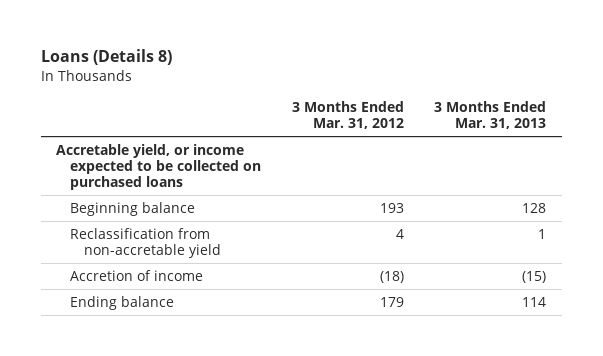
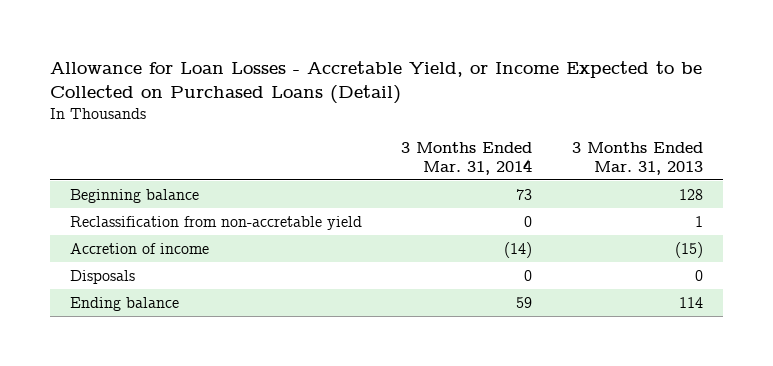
- Loans (Details 8)
+ Allowance for Loan Losses - Accretable Yield, or Income Expected to be Collected on Purchased Loans (Detail)
- | 3 Months Ended Mar. 31, 2012 | 3 Months Ended Mar. 31, 2013
+ | 3 Months Ended Mar. 31, 2014 | 3 Months Ended Mar. 31, 2013
- Accretable yield, or income expected to be collected on purchased loans
+ Disposals | 0 | 0

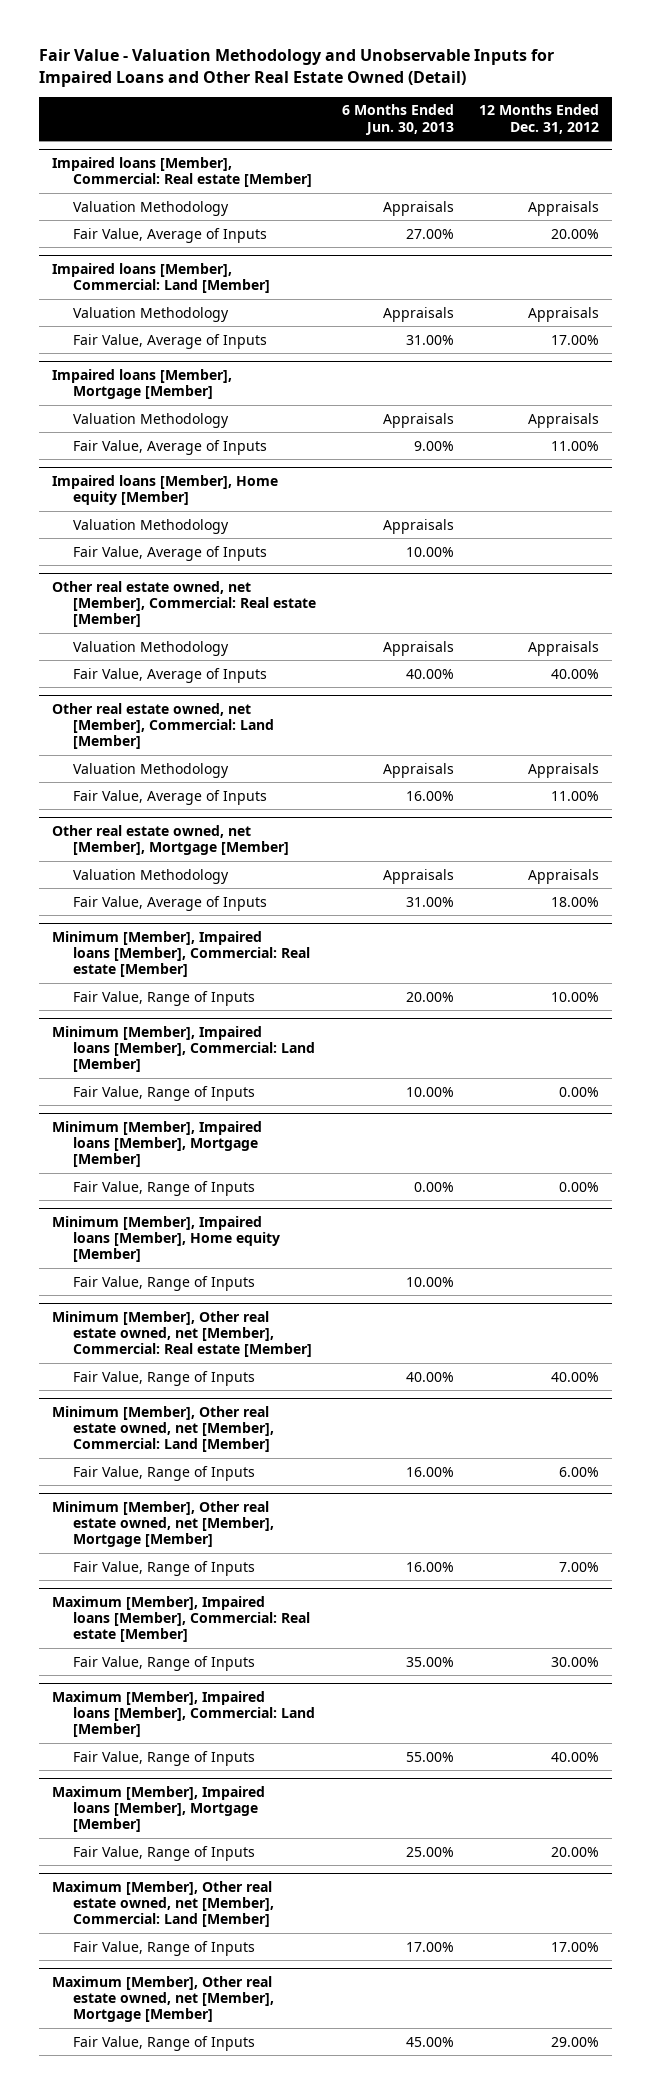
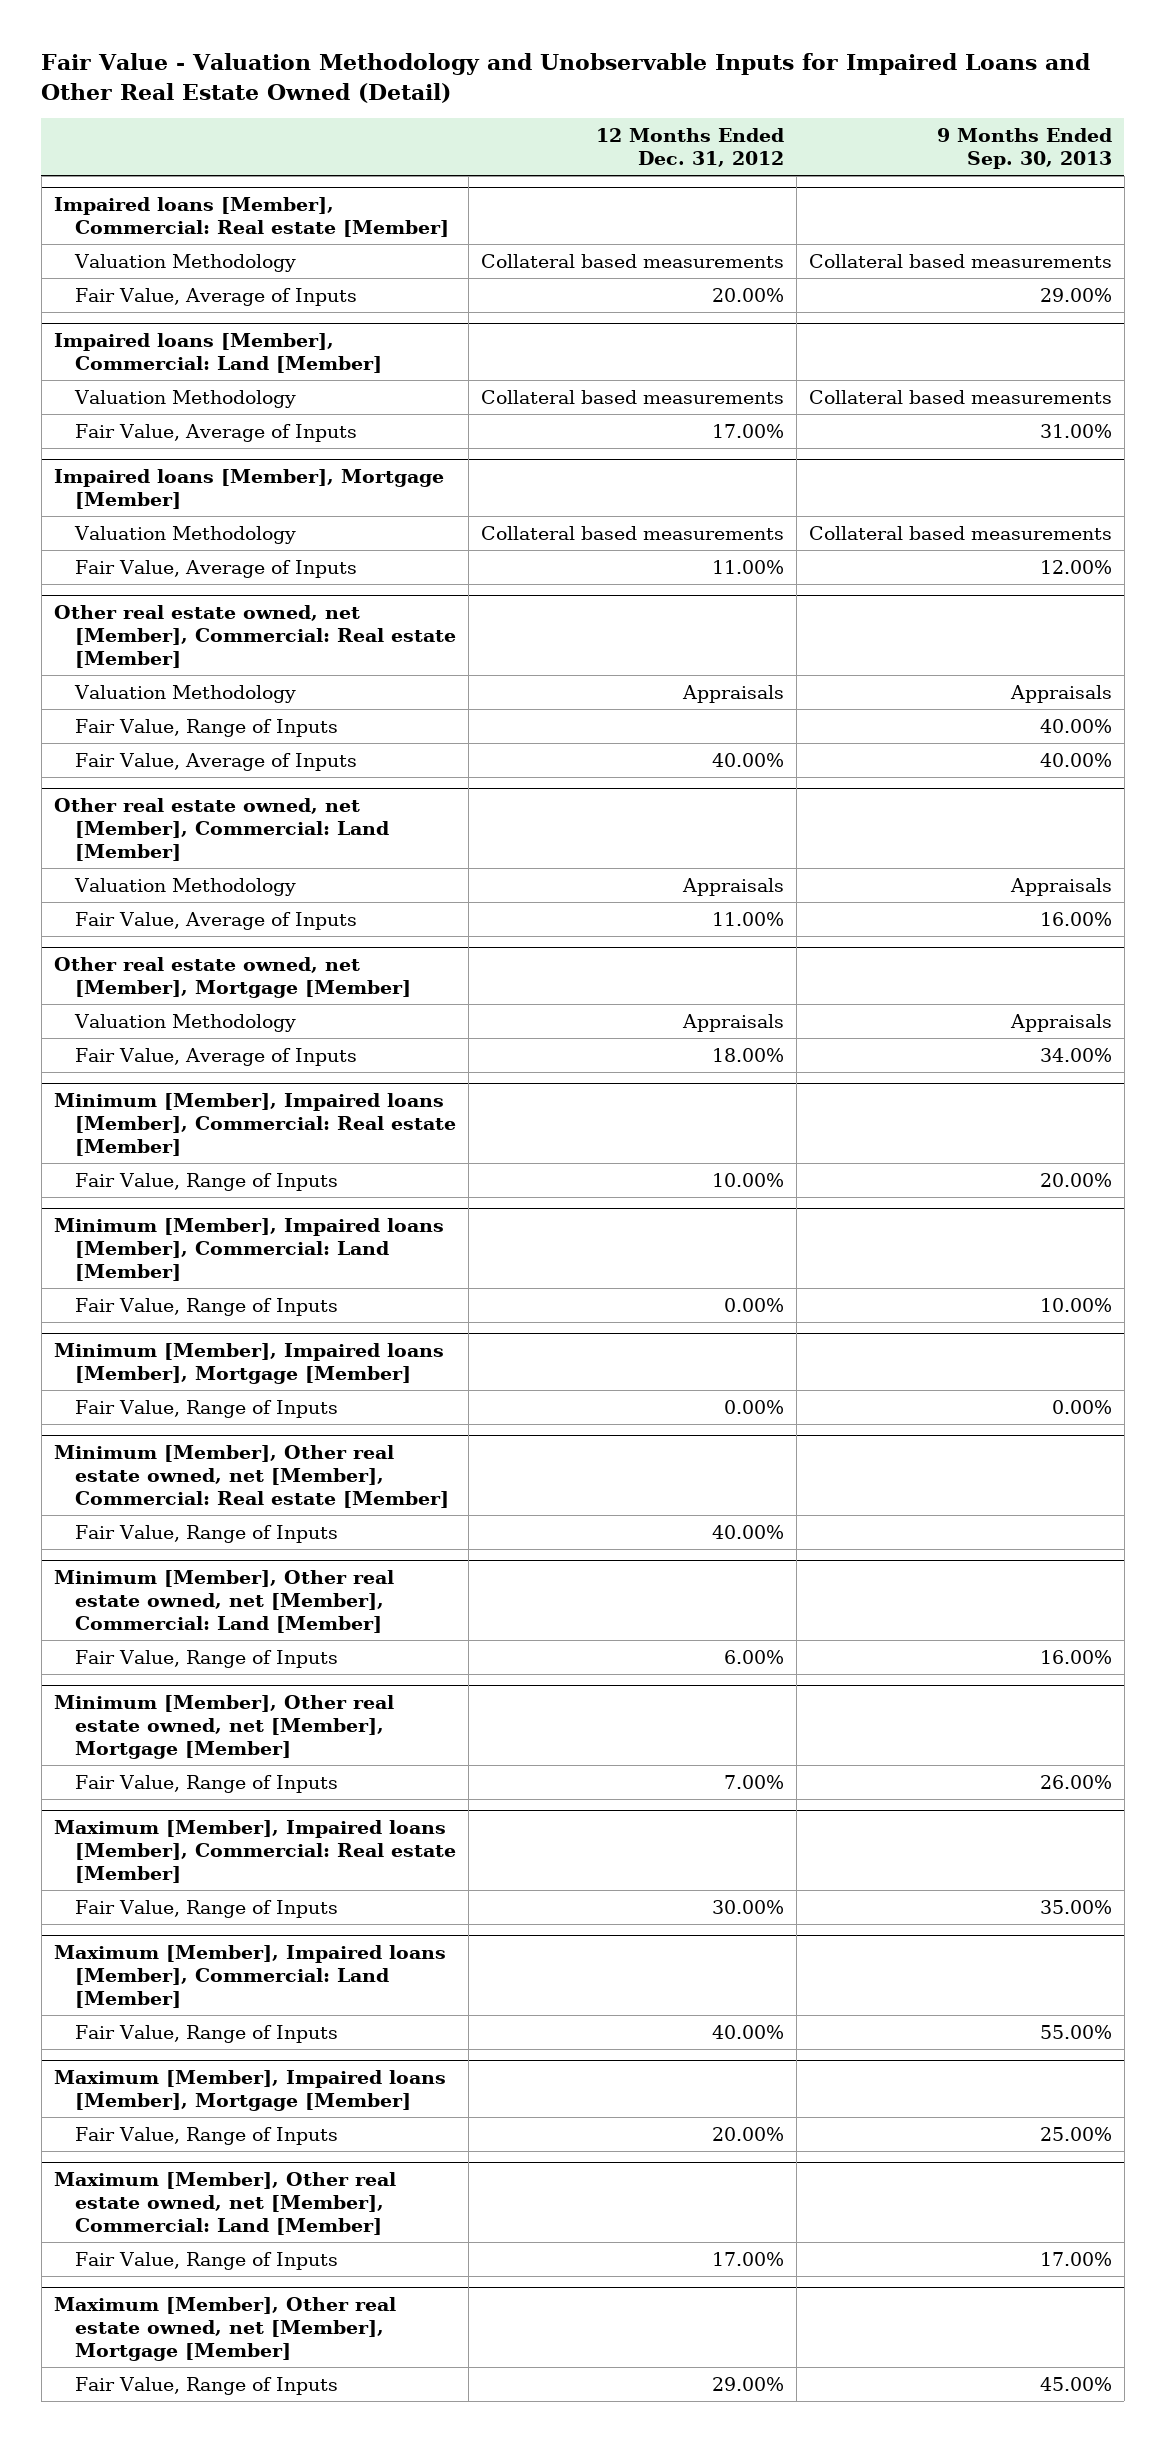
- | 6 Months Ended Jun. 30, 2013 | 12 Months Ended Dec. 31, 2012
+ | 12 Months Ended Dec. 31, 2012 | 9 Months Ended Sep. 30, 2013
@ Impaired loans [Member], Commercial: Real estate [Member]
- Valuation Methodology | Appraisals | Appraisals
+ Valuation Methodology | Collateral based measurements | Collateral based measurements
@ Impaired loans [Member], Commercial: Land [Member]
- Valuation Methodology | Appraisals | Appraisals
+ Valuation Methodology | Collateral based measurements | Collateral based measurements
@ Impaired loans [Member], Mortgage [Member]
- Valuation Methodology | Appraisals | Appraisals
+ Valuation Methodology | Collateral based measurements | Collateral based measurements
- Impaired loans [Member], Home equity [Member]
- Valuation Methodology | Appraisals |
- Fair Value, Average of Inputs | 10.00% |
@ Other real estate owned, net [Member], Commercial: Real estate [Member]
+ Fair Value, Range of Inputs | | 40.00%
- Minimum [Member], Impaired loans [Member], Home equity [Member]
- Fair Value, Range of Inputs | 10.00% |

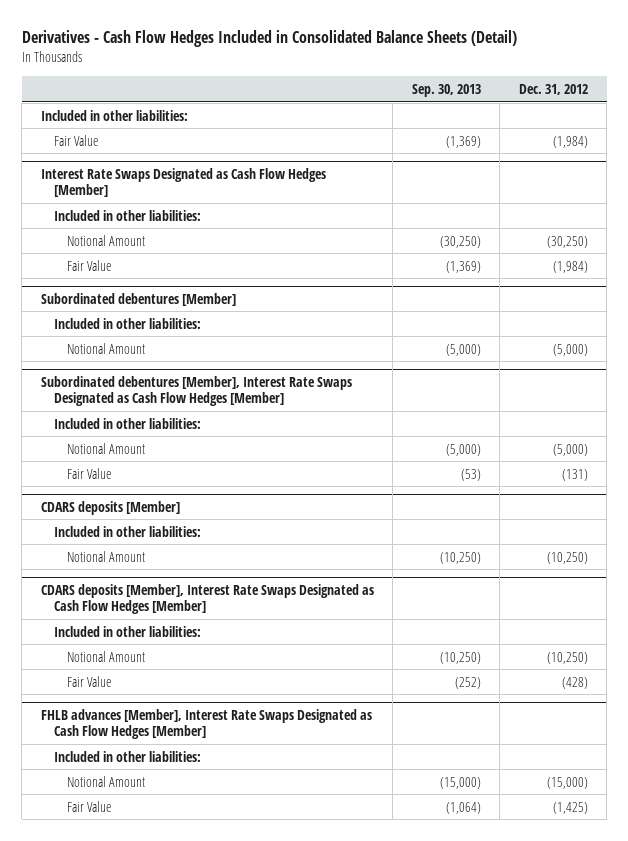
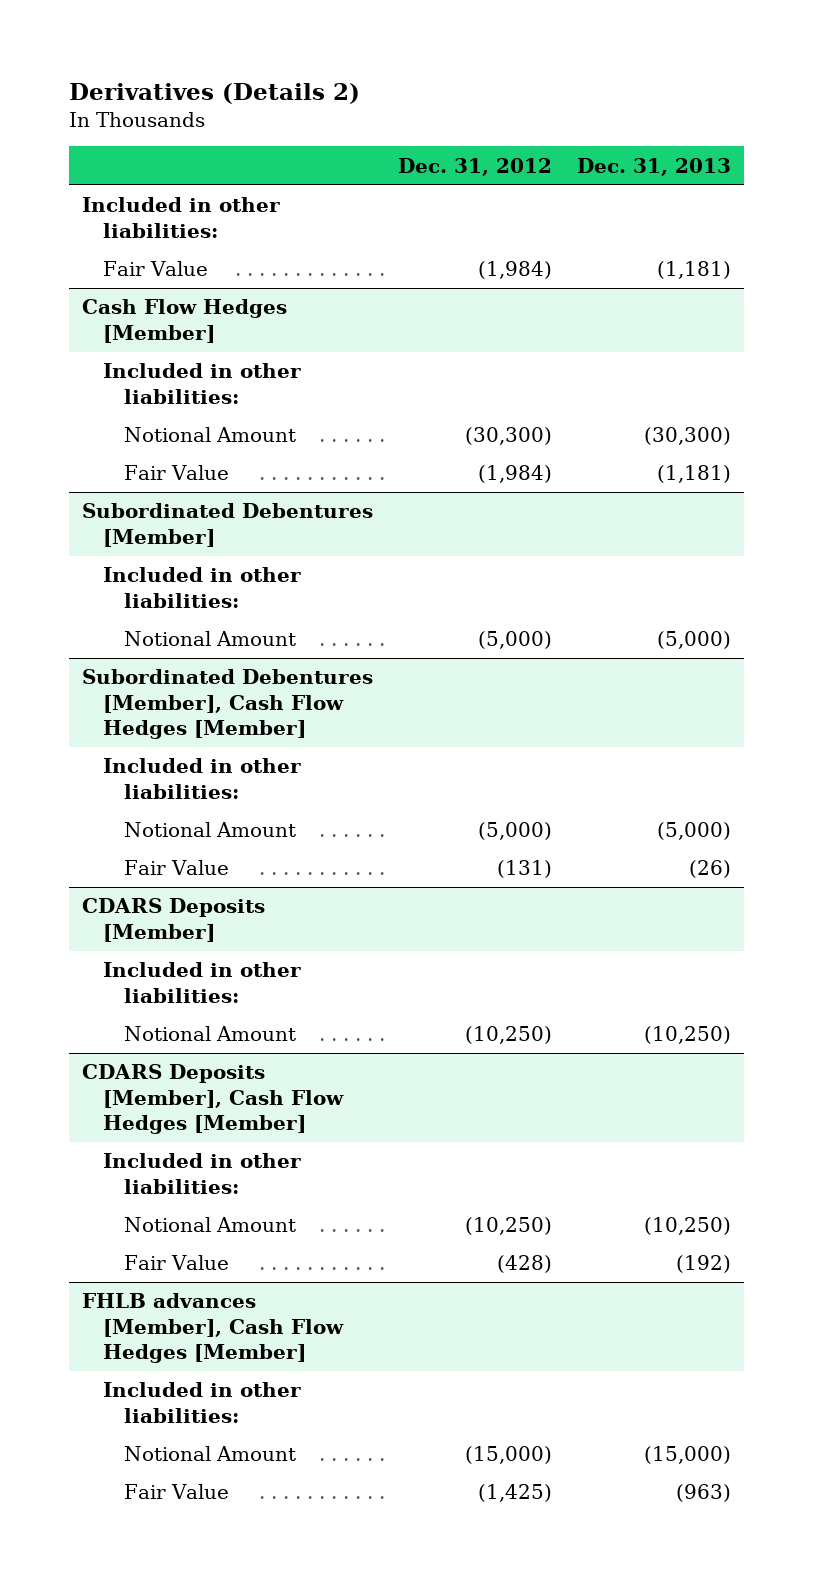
- Derivatives - Cash Flow Hedges Included in Consolidated Balance Sheets (Detail)
+ Derivatives (Details 2)
- | Sep. 30, 2013 | Dec. 31, 2012
+ | Dec. 31, 2012 | Dec. 31, 2013
- Interest Rate Swaps Designated as Cash Flow Hedges [Member]
+ Cash Flow Hedges [Member]
- Notional Amount | (30,250) | (30,250)
+ Notional Amount | (30,300) | (30,300)
- Subordinated debentures [Member]
+ Subordinated Debentures [Member]
- Subordinated debentures [Member], Interest Rate Swaps Designated as Cash Flow Hedges [Member]
+ Subordinated Debentures [Member], Cash Flow Hedges [Member]
- CDARS deposits [Member]
+ CDARS Deposits [Member]
- CDARS deposits [Member], Interest Rate Swaps Designated as Cash Flow Hedges [Member]
+ CDARS Deposits [Member], Cash Flow Hedges [Member]
- FHLB advances [Member], Interest Rate Swaps Designated as Cash Flow Hedges [Member]
+ FHLB advances [Member], Cash Flow Hedges [Member]

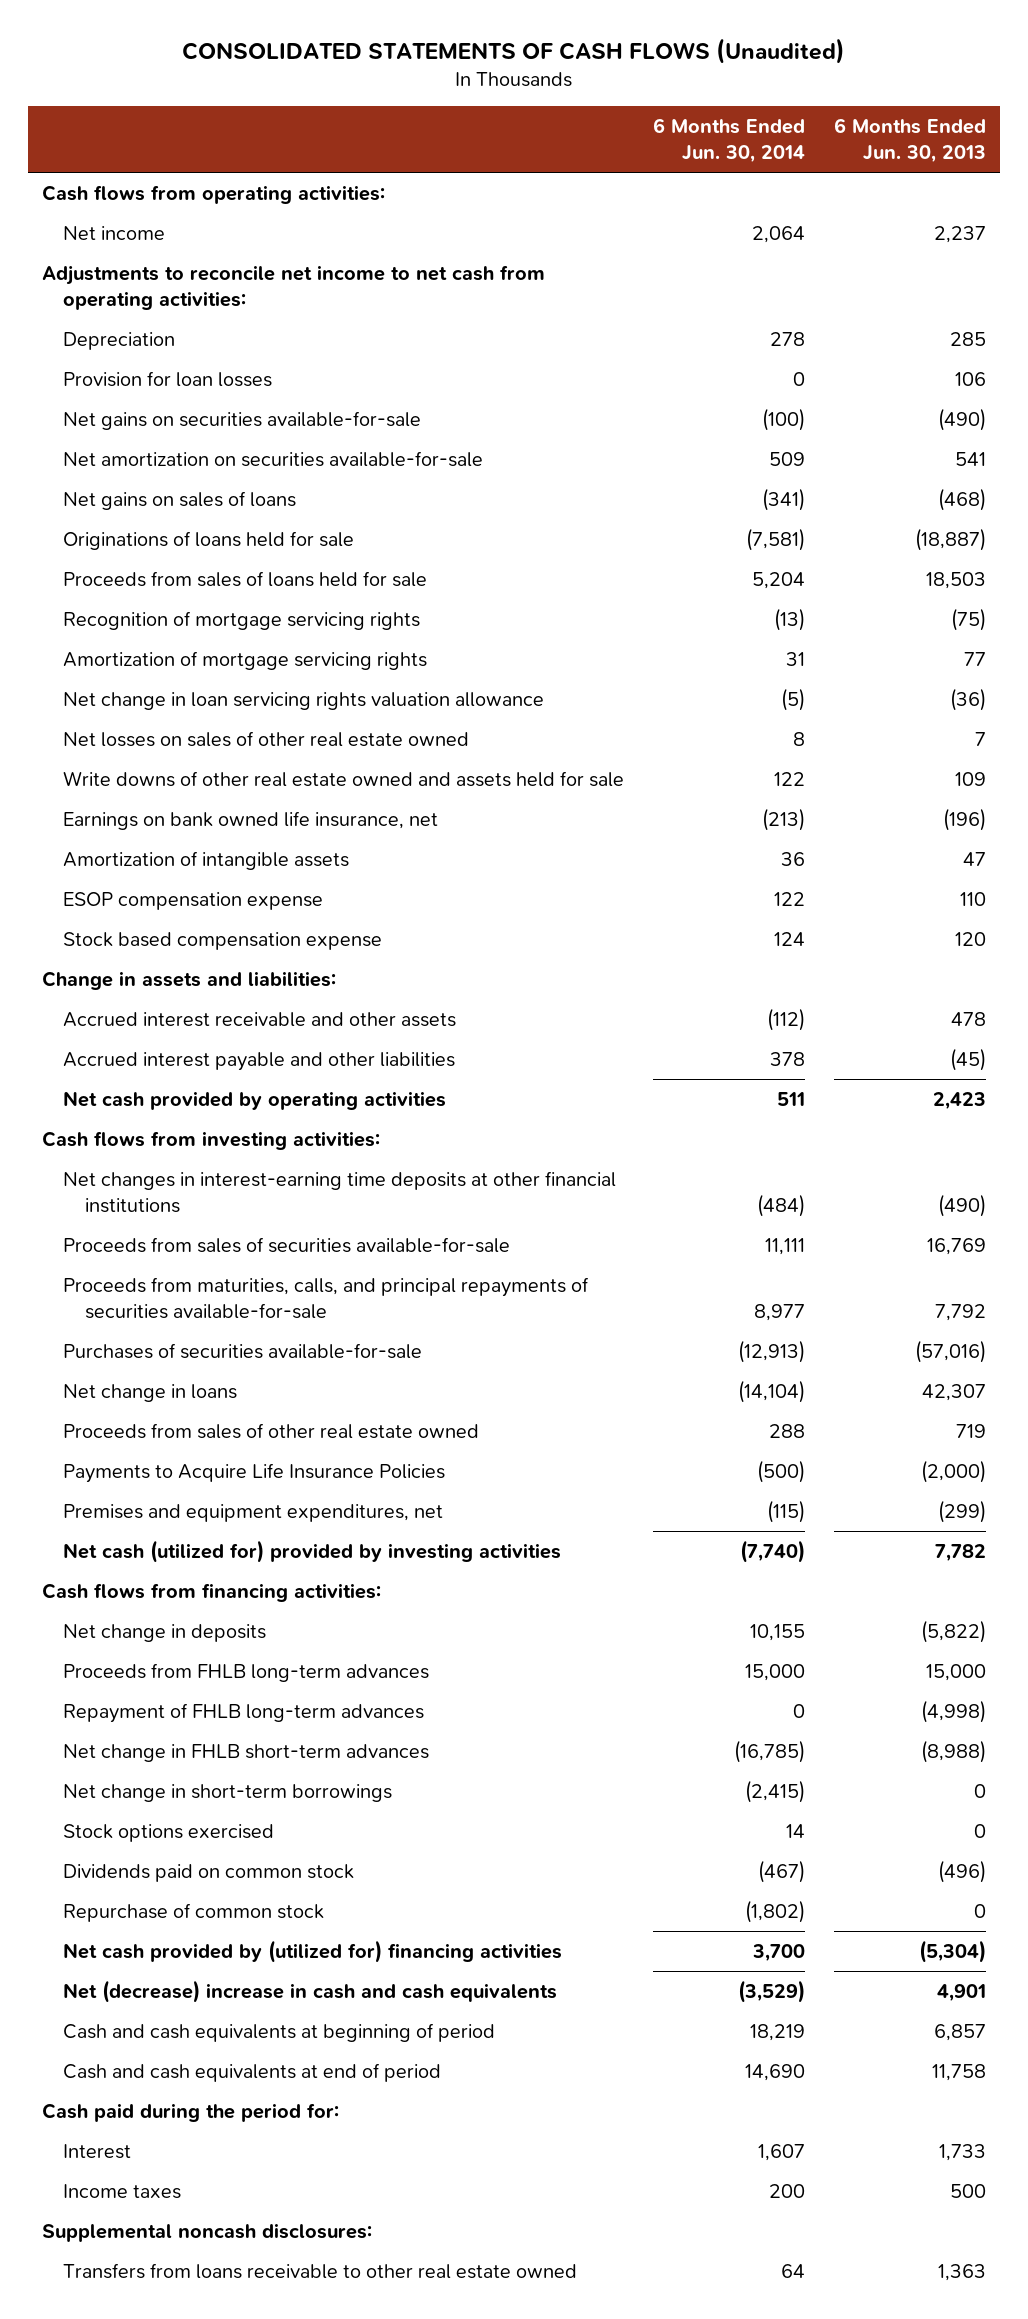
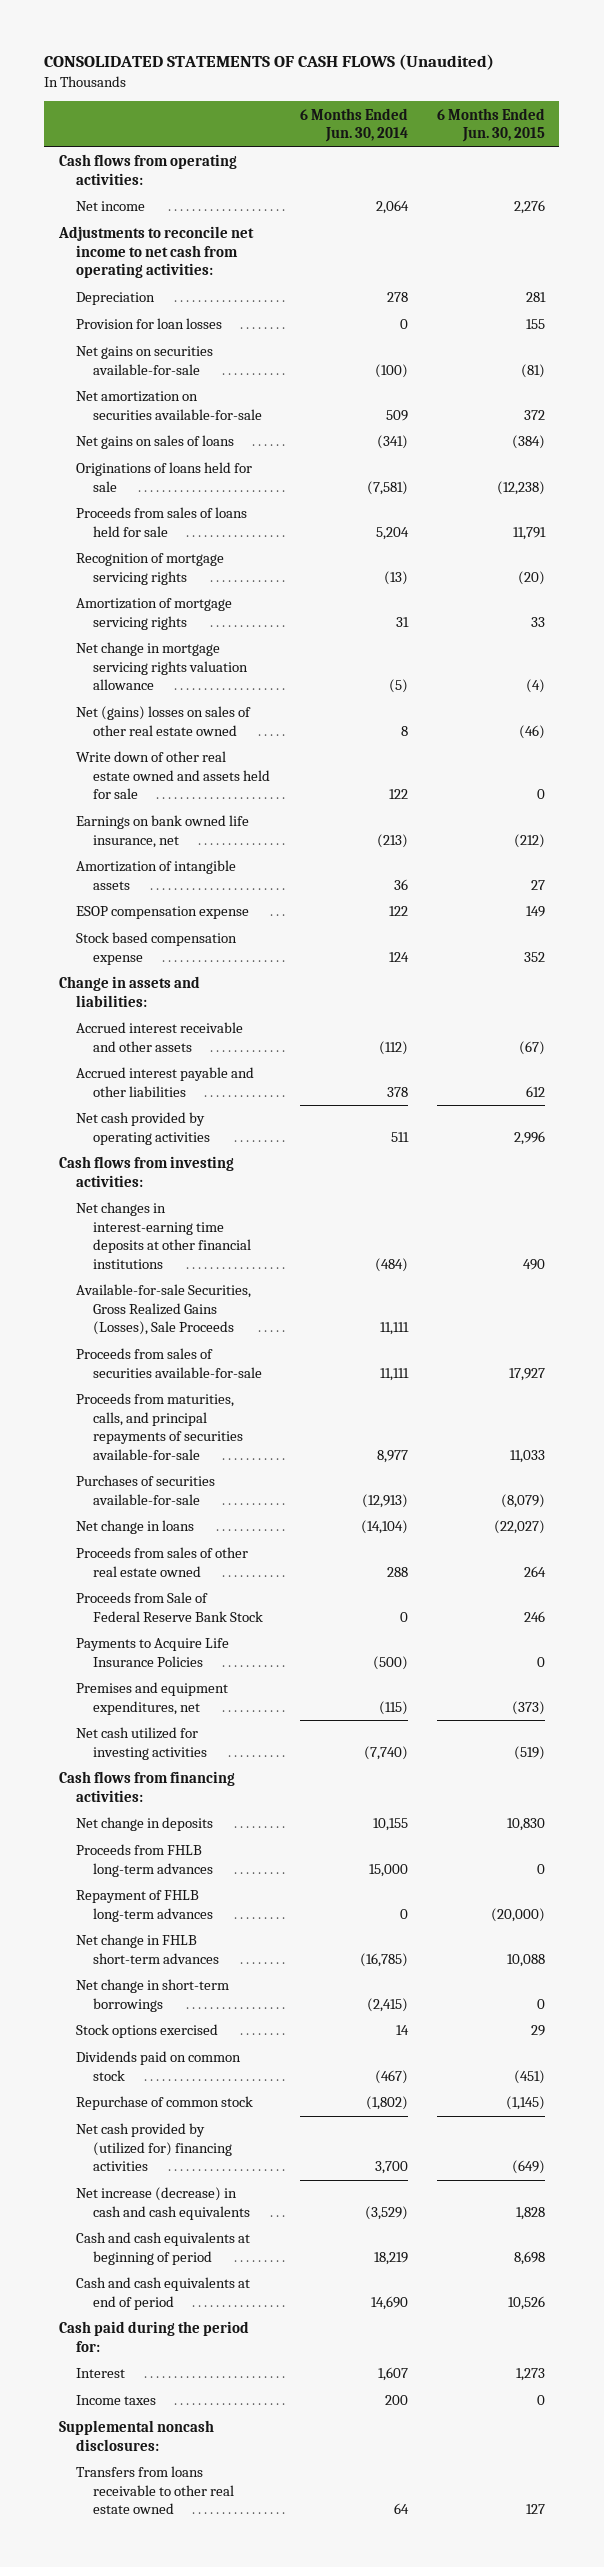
- | 6 Months Ended Jun. 30, 2014 | 6 Months Ended Jun. 30, 2013
+ | 6 Months Ended Jun. 30, 2014 | 6 Months Ended Jun. 30, 2015
- Net change in loan servicing rights valuation allowance | (5) | (36)
- Net losses on sales of other real estate owned | 8 | 7
- Write downs of other real estate owned and assets held for sale | 122 | 109
+ Net change in mortgage servicing rights valuation allowance | (5) | (4)
+ Net (gains) losses on sales of other real estate owned | 8 | (46)
+ Write down of other real estate owned and assets held for sale | 122 | 0
+ Available-for-sale Securities, Gross Realized Gains (Losses), Sale Proceeds | 11,111 |
+ Proceeds from Sale of Federal Reserve Bank Stock | 0 | 246
- Net cash (utilized for) provided by investing activities | (7,740) | 7,782
+ Net cash utilized for investing activities | (7,740) | (519)
- Net (decrease) increase in cash and cash equivalents | (3,529) | 4,901
+ Net increase (decrease) in cash and cash equivalents | (3,529) | 1,828

